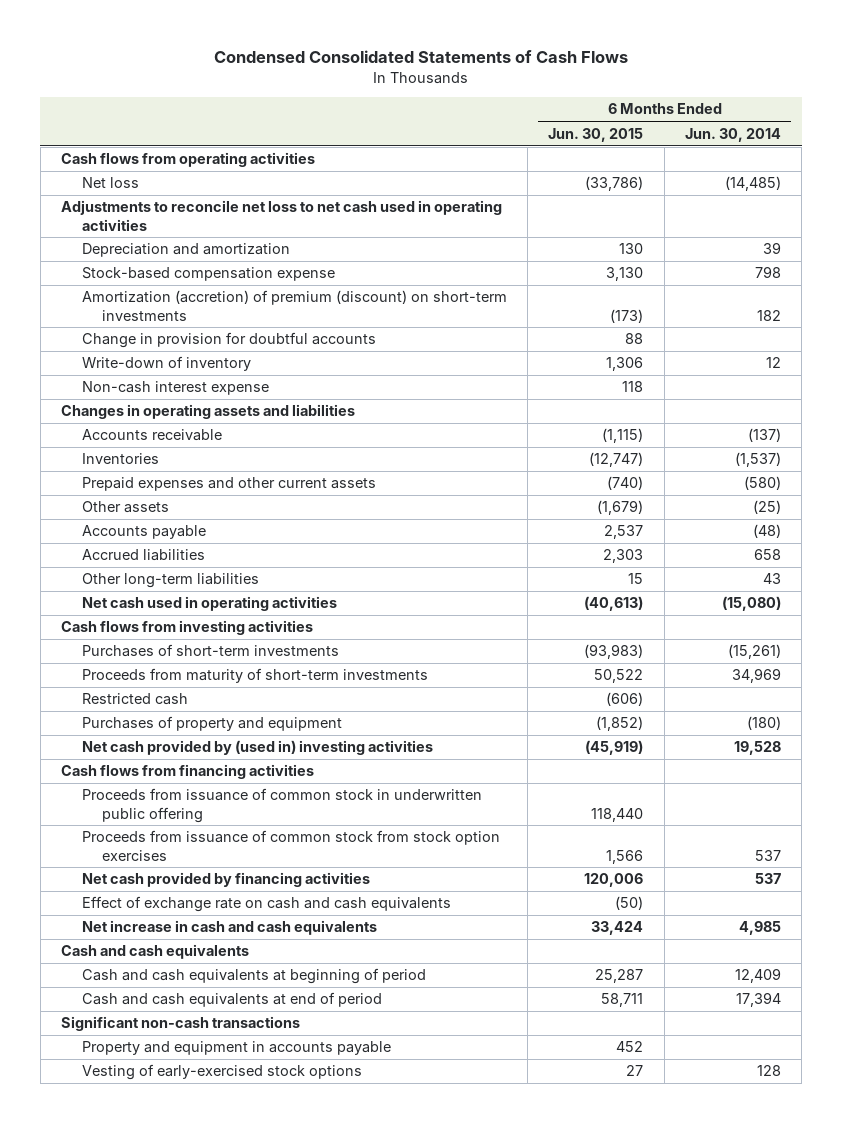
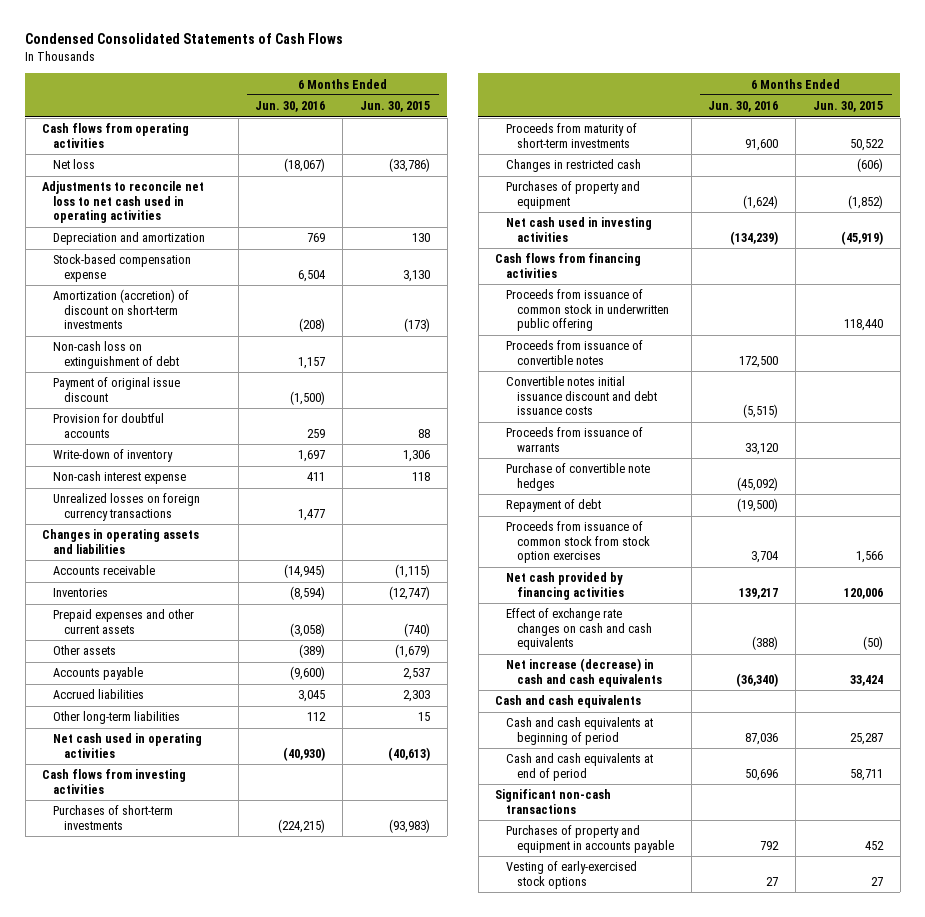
- | 6 Months Ended Jun. 30, 2015 | 6 Months Ended Jun. 30, 2014
+ | 6 Months Ended Jun. 30, 2016 | 6 Months Ended Jun. 30, 2015
- Amortization (accretion) of premium (discount) on short-term investments | (173) | 182
- Change in provision for doubtful accounts | 88 |
+ Amortization (accretion) of discount on short-term investments | (208) | (173)
+ Non-cash loss on extinguishment of debt | 1,157 |
+ Payment of original issue discount | (1,500) |
+ Provision for doubtful accounts | 259 | 88
+ Unrealized losses on foreign currency transactions | 1,477 |
- Restricted cash | (606) |
+ Changes in restricted cash | | (606)
- Net cash provided by (used in) investing activities | (45,919) | 19,528
+ Net cash used in investing activities | (134,239) | (45,919)
+ Proceeds from issuance of convertible notes | 172,500 |
+ Convertible notes initial issuance discount and debt issuance costs | (5,515) |
+ Proceeds from issuance of warrants | 33,120 |
+ Purchase of convertible note hedges | (45,092) |
+ Repayment of debt | (19,500) |
- Effect of exchange rate on cash and cash equivalents | (50) |
- Net increase in cash and cash equivalents | 33,424 | 4,985
+ Effect of exchange rate changes on cash and cash equivalents | (388) | (50)
+ Net increase (decrease) in cash and cash equivalents | (36,340) | 33,424
- Property and equipment in accounts payable | 452 |
+ Purchases of property and equipment in accounts payable | 792 | 452

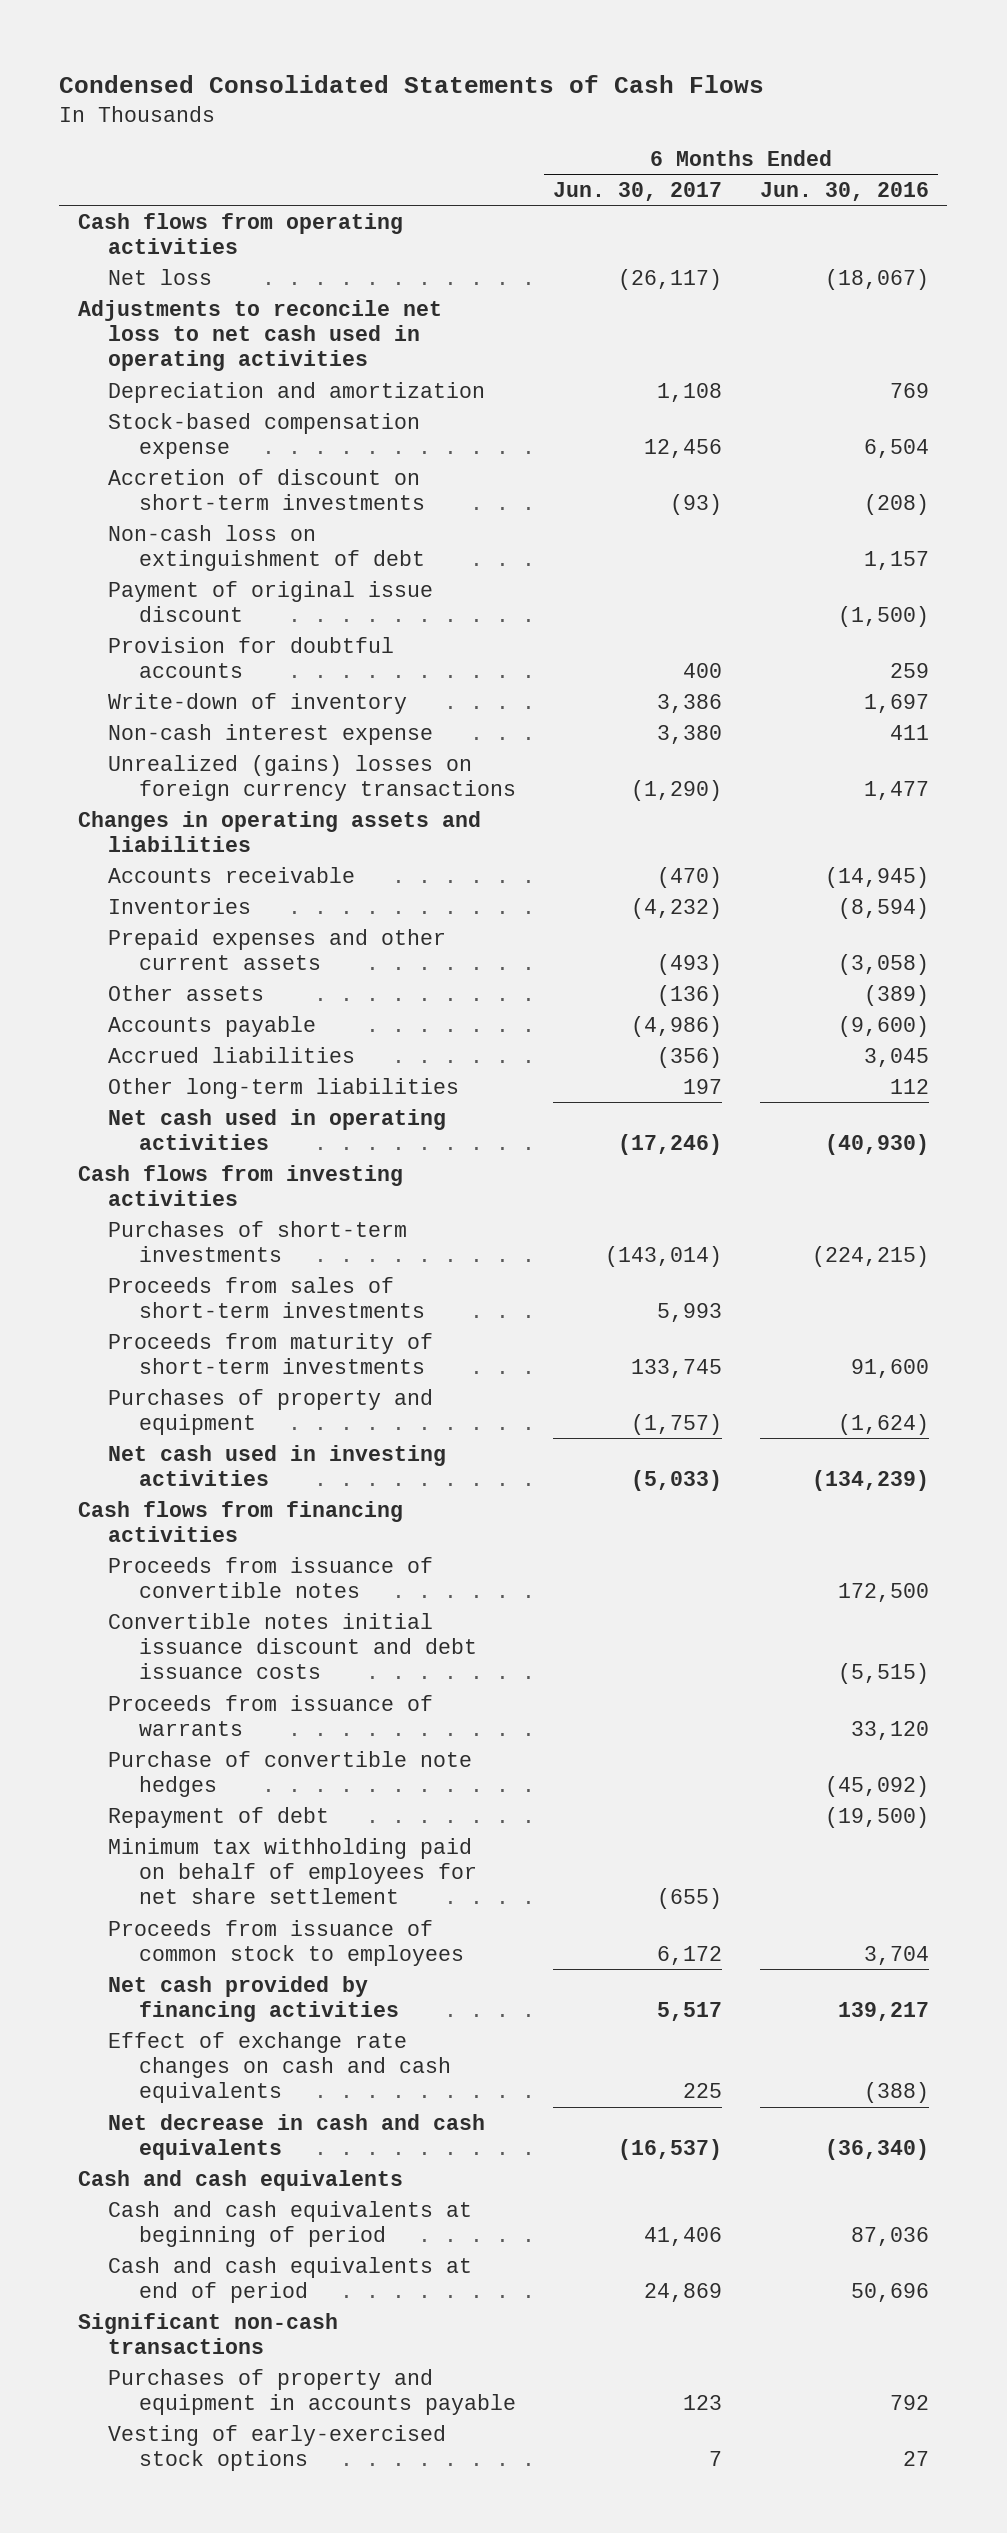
- | 6 Months Ended Jun. 30, 2016 | 6 Months Ended Jun. 30, 2015
+ | 6 Months Ended Jun. 30, 2017 | 6 Months Ended Jun. 30, 2016
- Amortization (accretion) of discount on short-term investments | (208) | (173)
+ Accretion of discount on short-term investments | (93) | (208)
- Unrealized losses on foreign currency transactions | 1,477 |
+ Unrealized (gains) losses on foreign currency transactions | (1,290) | 1,477
+ Proceeds from sales of short-term investments | 5,993 |
- Changes in restricted cash | | (606)
- Proceeds from issuance of common stock in underwritten public offering | | 118,440
- Proceeds from issuance of common stock from stock option exercises | 3,704 | 1,566
+ Minimum tax withholding paid on behalf of employees for net share settlement | (655) |
+ Proceeds from issuance of common stock to employees | 6,172 | 3,704
- Net increase (decrease) in cash and cash equivalents | (36,340) | 33,424
+ Net decrease in cash and cash equivalents | (16,537) | (36,340)

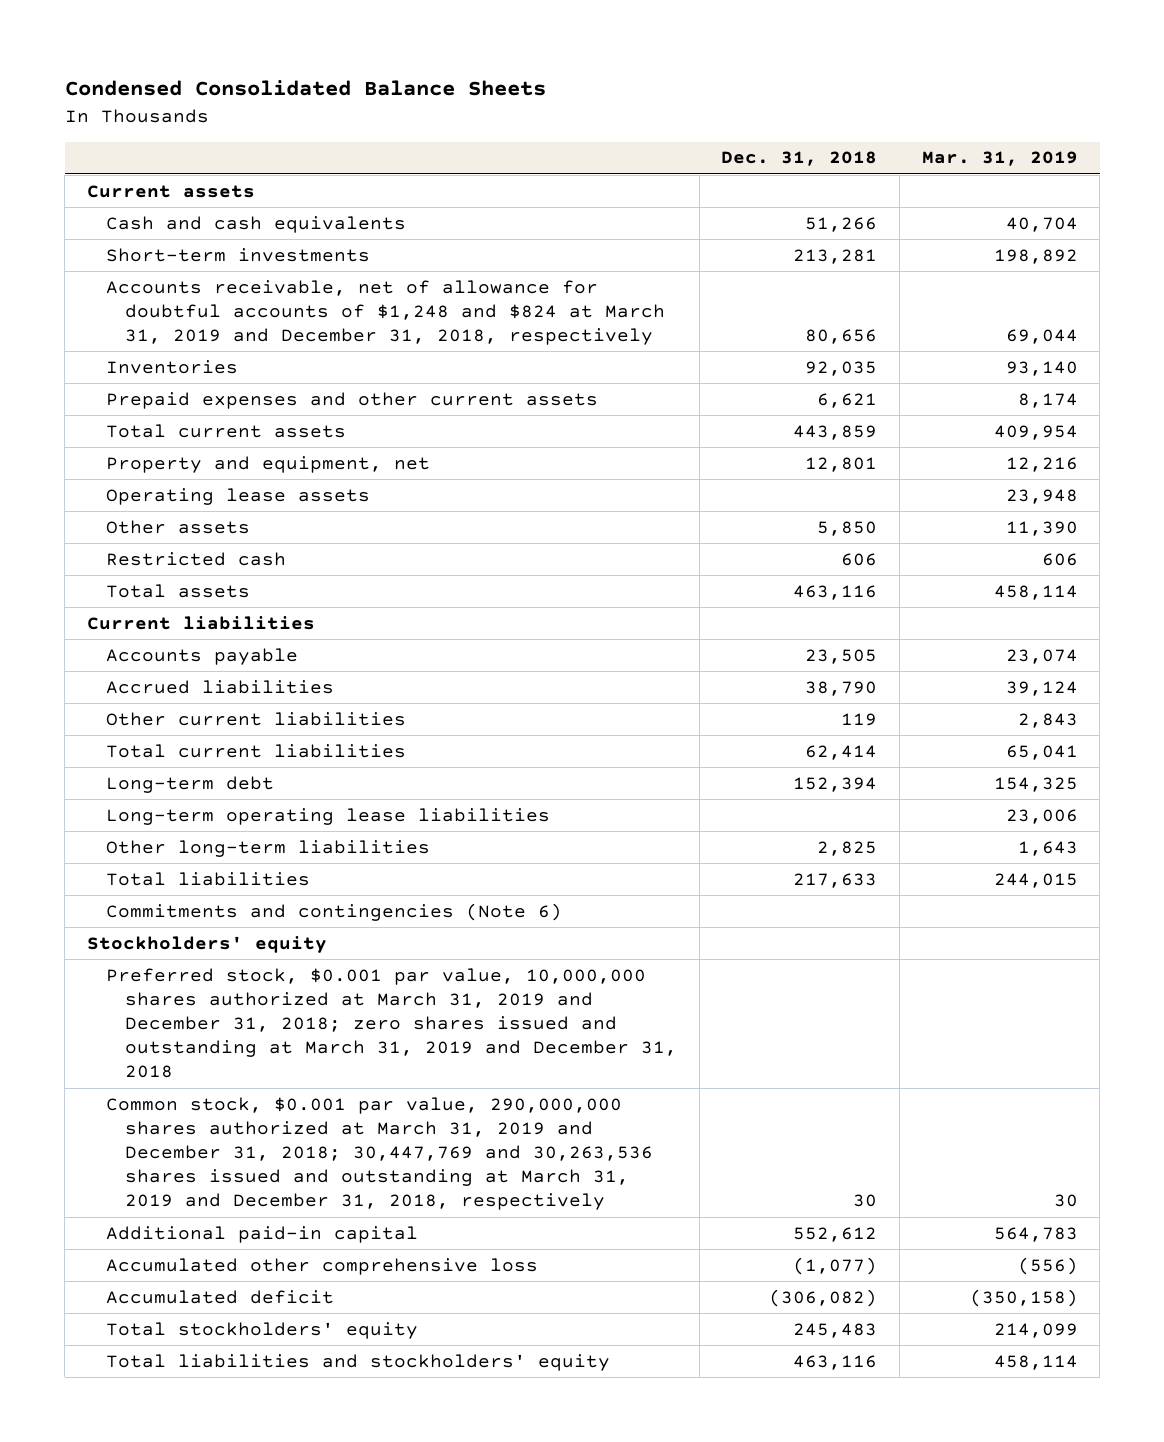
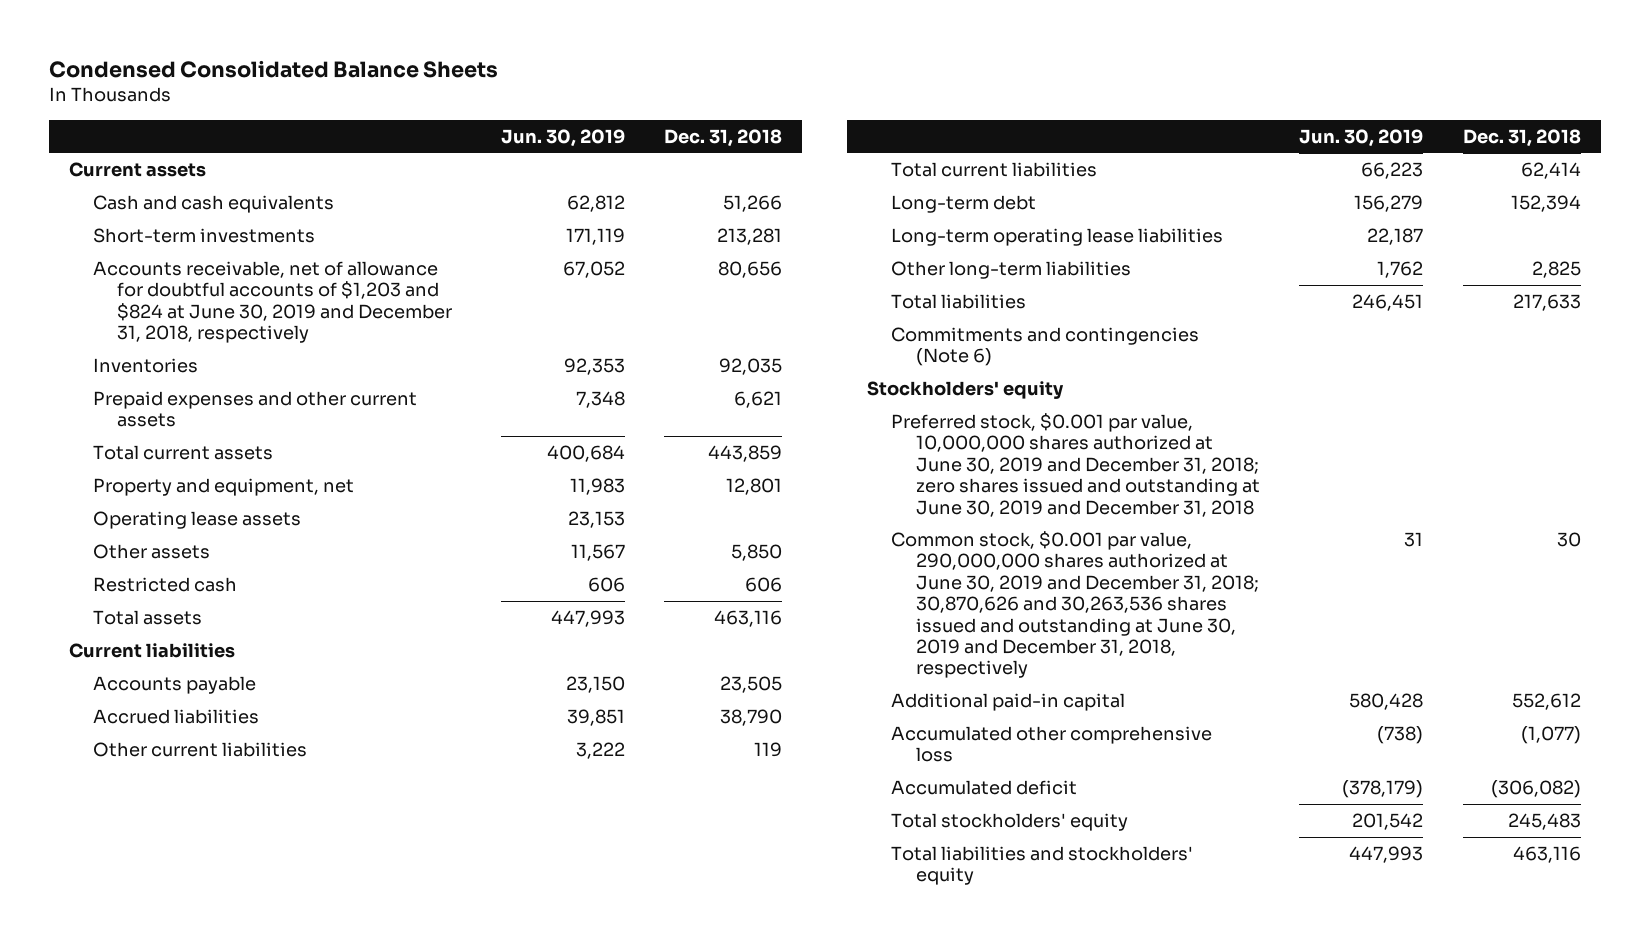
- | Dec. 31, 2018 | Mar. 31, 2019
+ | Jun. 30, 2019 | Dec. 31, 2018
- Accounts receivable, net of allowance for doubtful accounts of $1,248 and $824 at March 31, 2019 and December 31, 2018, respectively | 80,656 | 69,044
+ Accounts receivable, net of allowance for doubtful accounts of $1,203 and $824 at June 30, 2019 and December 31, 2018, respectively | 67,052 | 80,656
- Preferred stock, $0.001 par value, 10,000,000 shares authorized at March 31, 2019 and December 31, 2018; zero shares issued and outstanding at March 31, 2019 and December 31, 2018
- Common stock, $0.001 par value, 290,000,000 shares authorized at March 31, 2019 and December 31, 2018; 30,447,769 and 30,263,536 shares issued and outstanding at March 31, 2019 and December 31, 2018, respectively | 30 | 30
+ Preferred stock, $0.001 par value, 10,000,000 shares authorized at June 30, 2019 and December 31, 2018; zero shares issued and outstanding at June 30, 2019 and December 31, 2018
+ Common stock, $0.001 par value, 290,000,000 shares authorized at June 30, 2019 and December 31, 2018; 30,870,626 and 30,263,536 shares issued and outstanding at June 30, 2019 and December 31, 2018, respectively | 31 | 30

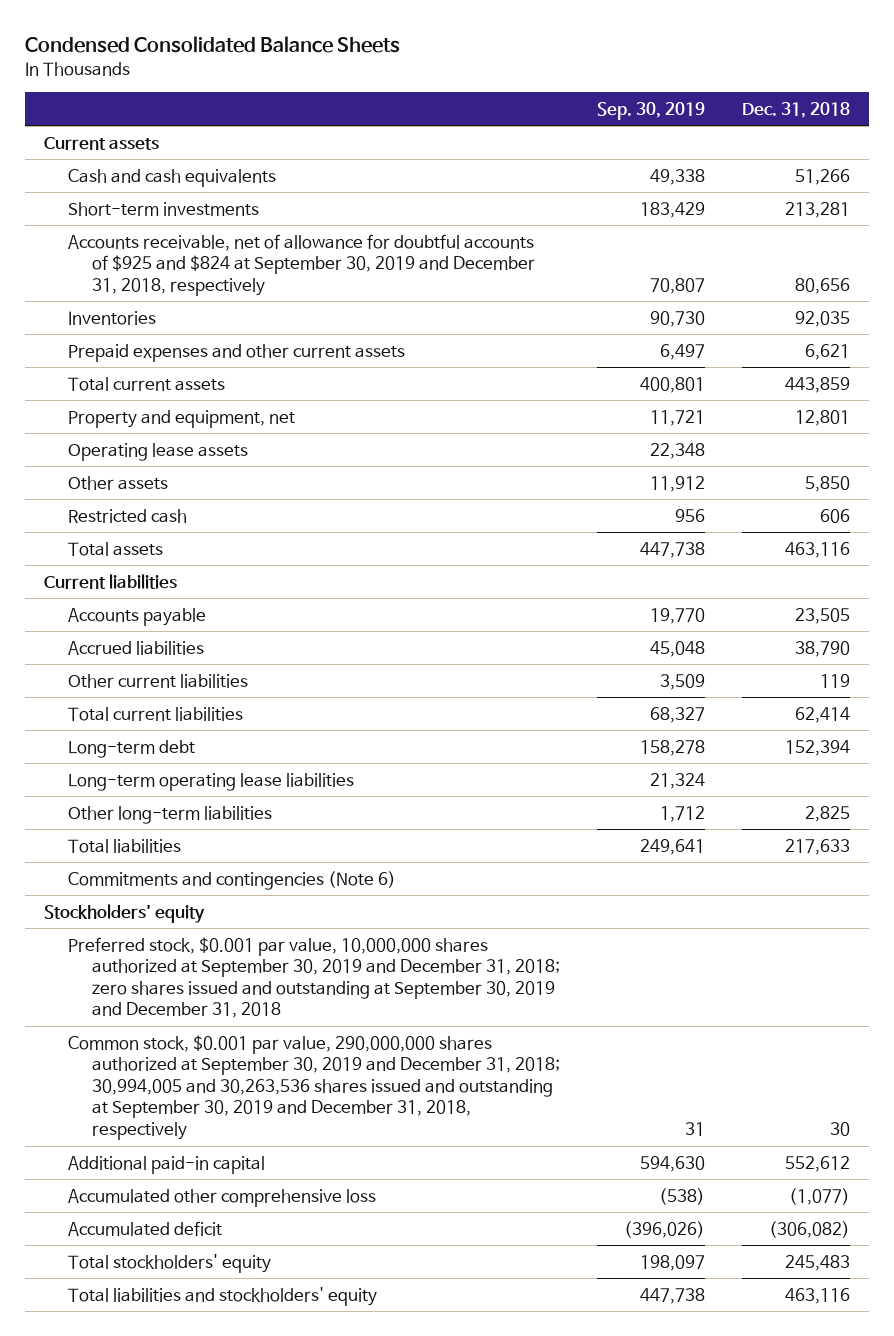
- | Jun. 30, 2019 | Dec. 31, 2018
+ | Sep. 30, 2019 | Dec. 31, 2018
- Accounts receivable, net of allowance for doubtful accounts of $1,203 and $824 at June 30, 2019 and December 31, 2018, respectively | 67,052 | 80,656
+ Accounts receivable, net of allowance for doubtful accounts of $925 and $824 at September 30, 2019 and December 31, 2018, respectively | 70,807 | 80,656
- Preferred stock, $0.001 par value, 10,000,000 shares authorized at June 30, 2019 and December 31, 2018; zero shares issued and outstanding at June 30, 2019 and December 31, 2018
- Common stock, $0.001 par value, 290,000,000 shares authorized at June 30, 2019 and December 31, 2018; 30,870,626 and 30,263,536 shares issued and outstanding at June 30, 2019 and December 31, 2018, respectively | 31 | 30
+ Preferred stock, $0.001 par value, 10,000,000 shares authorized at September 30, 2019 and December 31, 2018; zero shares issued and outstanding at September 30, 2019 and December 31, 2018
+ Common stock, $0.001 par value, 290,000,000 shares authorized at September 30, 2019 and December 31, 2018; 30,994,005 and 30,263,536 shares issued and outstanding at September 30, 2019 and December 31, 2018, respectively | 31 | 30

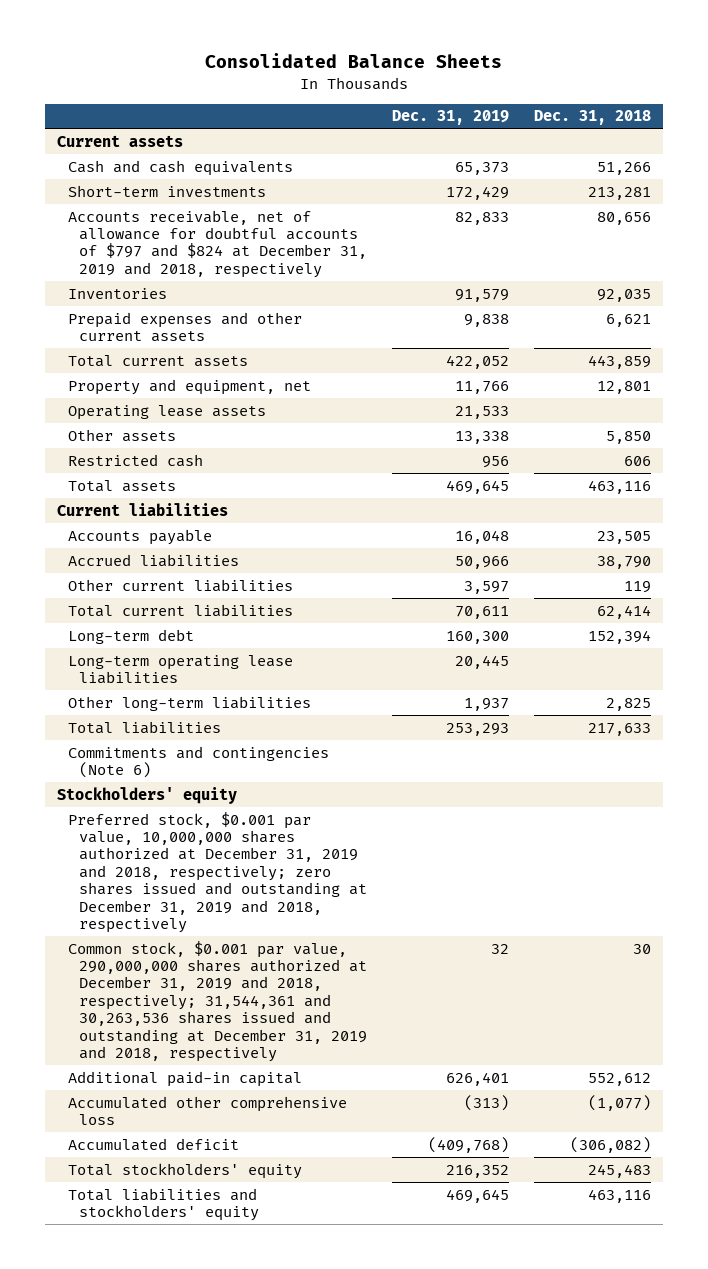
- Condensed Consolidated Balance Sheets
+ Consolidated Balance Sheets
- | Sep. 30, 2019 | Dec. 31, 2018
+ | Dec. 31, 2019 | Dec. 31, 2018
- Accounts receivable, net of allowance for doubtful accounts of $925 and $824 at September 30, 2019 and December 31, 2018, respectively | 70,807 | 80,656
+ Accounts receivable, net of allowance for doubtful accounts of $797 and $824 at December 31, 2019 and 2018, respectively | 82,833 | 80,656
- Preferred stock, $0.001 par value, 10,000,000 shares authorized at September 30, 2019 and December 31, 2018; zero shares issued and outstanding at September 30, 2019 and December 31, 2018
- Common stock, $0.001 par value, 290,000,000 shares authorized at September 30, 2019 and December 31, 2018; 30,994,005 and 30,263,536 shares issued and outstanding at September 30, 2019 and December 31, 2018, respectively | 31 | 30
+ Preferred stock, $0.001 par value, 10,000,000 shares authorized at December 31, 2019 and 2018, respectively; zero shares issued and outstanding at December 31, 2019 and 2018, respectively
+ Common stock, $0.001 par value, 290,000,000 shares authorized at December 31, 2019 and 2018, respectively; 31,544,361 and 30,263,536 shares issued and outstanding at December 31, 2019 and 2018, respectively | 32 | 30

